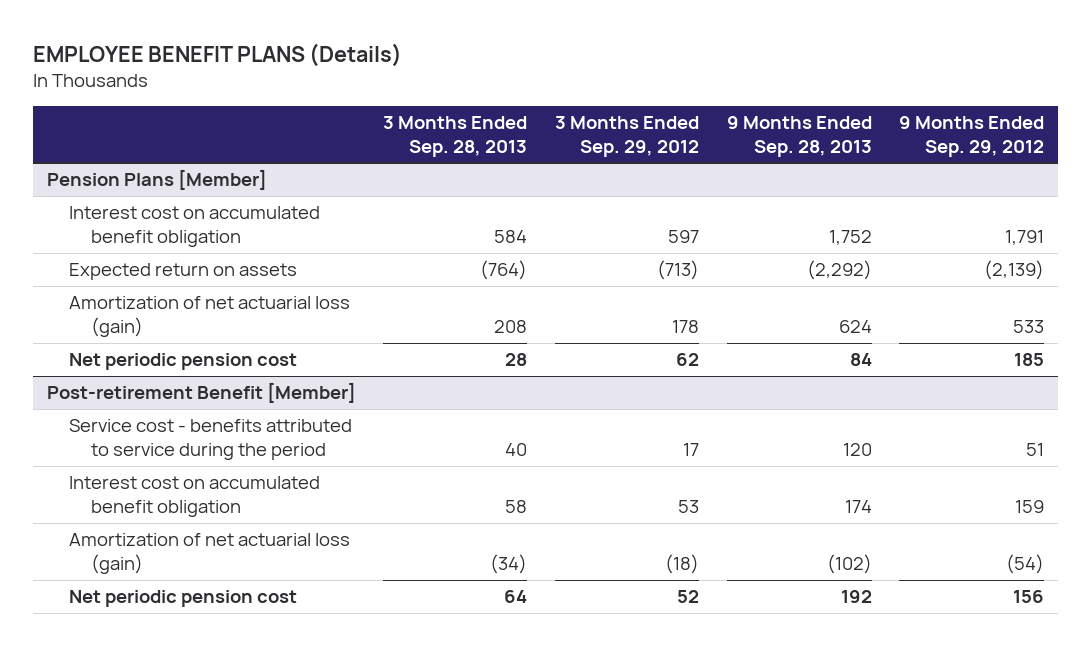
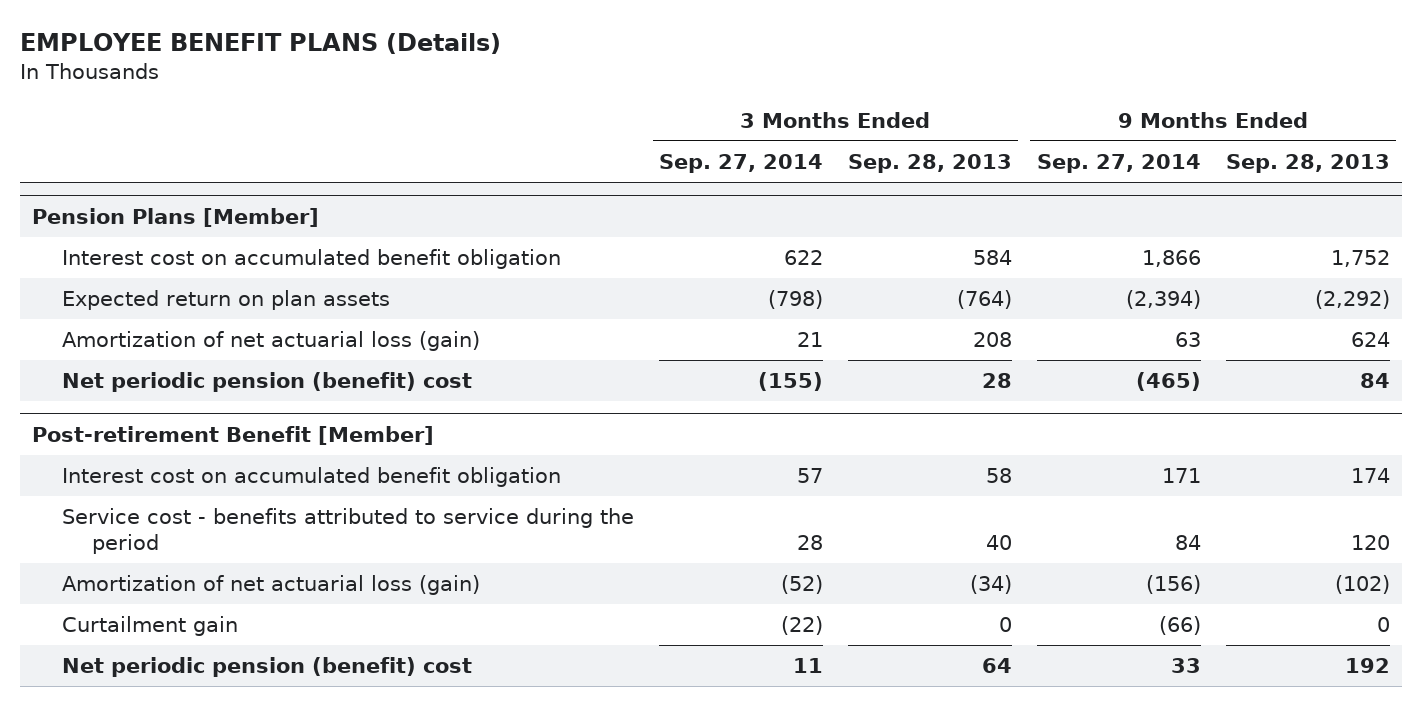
- | 3 Months Ended Sep. 28, 2013 | 3 Months Ended Sep. 29, 2012 | 9 Months Ended Sep. 28, 2013 | 9 Months Ended Sep. 29, 2012
+ | 3 Months Ended Sep. 27, 2014 | 3 Months Ended Sep. 28, 2013 | 9 Months Ended Sep. 27, 2014 | 9 Months Ended Sep. 28, 2013
@ Pension Plans [Member]
- Expected return on assets | (764) | (713) | (2,292) | (2,139)
+ Expected return on plan assets | (798) | (764) | (2,394) | (2,292)
- Net periodic pension cost | 28 | 62 | 84 | 185
+ Net periodic pension (benefit) cost | (155) | 28 | (465) | 84
@ Post-retirement Benefit [Member]
moved down: Service cost - benefits attributed to service during the period | 28 | 40 | 84 | 120
- Net periodic pension cost | 64 | 52 | 192 | 156
+ Curtailment gain | (22) | 0 | (66) | 0
+ Net periodic pension (benefit) cost | 11 | 64 | 33 | 192

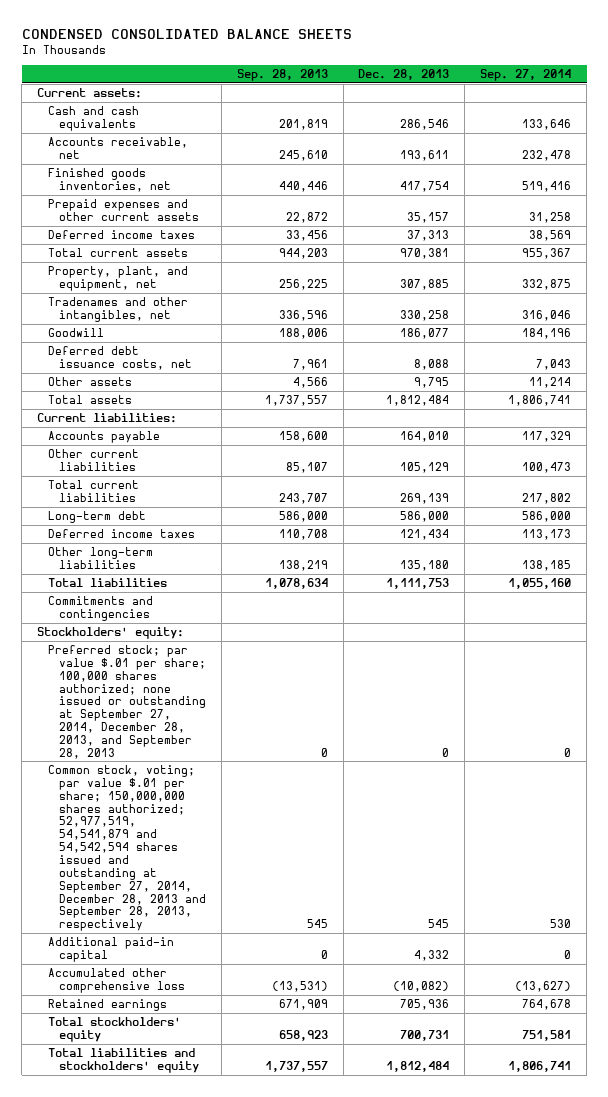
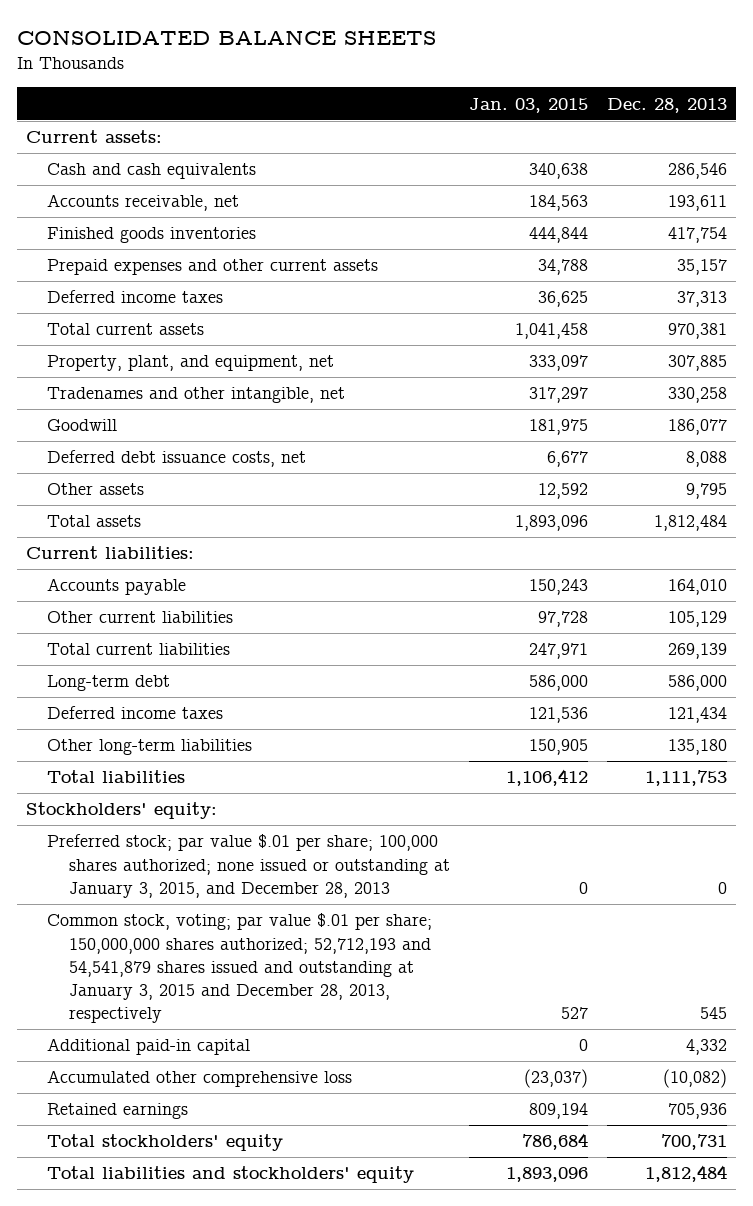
- CONDENSED CONSOLIDATED BALANCE SHEETS
+ CONSOLIDATED BALANCE SHEETS
- | Sep. 28, 2013 | Dec. 28, 2013 | Sep. 27, 2014
+ | Jan. 03, 2015 | Dec. 28, 2013
- Finished goods inventories, net | 440,446 | 417,754 | 519,416
+ Finished goods inventories | 444,844 | 417,754
- Tradenames and other intangibles, net | 336,596 | 330,258 | 316,046
+ Tradenames and other intangible, net | 317,297 | 330,258
- Commitments and contingencies
- Preferred stock; par value $.01 per share; 100,000 shares authorized; none issued or outstanding at September 27, 2014, December 28, 2013, and September 28, 2013 | 0 | 0 | 0
- Common stock, voting; par value $.01 per share; 150,000,000 shares authorized; 52,977,519, 54,541,879 and 54,542,594 shares issued and outstanding at September 27, 2014, December 28, 2013 and September 28, 2013, respectively | 545 | 545 | 530
+ Preferred stock; par value $.01 per share; 100,000 shares authorized; none issued or outstanding at January 3, 2015, and December 28, 2013 | 0 | 0
+ Common stock, voting; par value $.01 per share; 150,000,000 shares authorized; 52,712,193 and 54,541,879 shares issued and outstanding at January 3, 2015 and December 28, 2013, respectively | 527 | 545

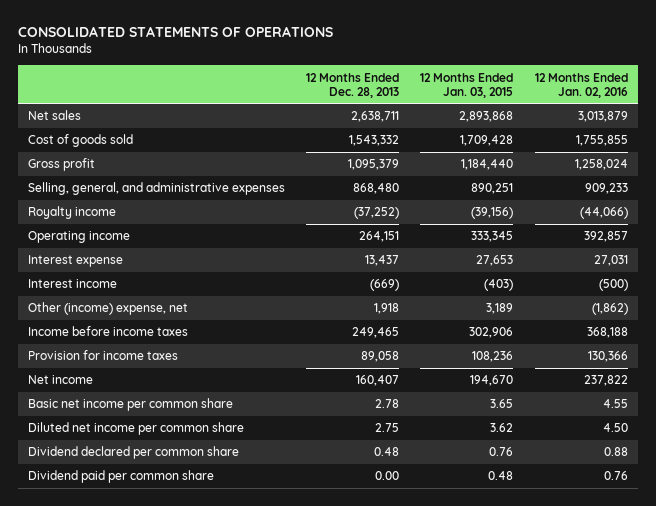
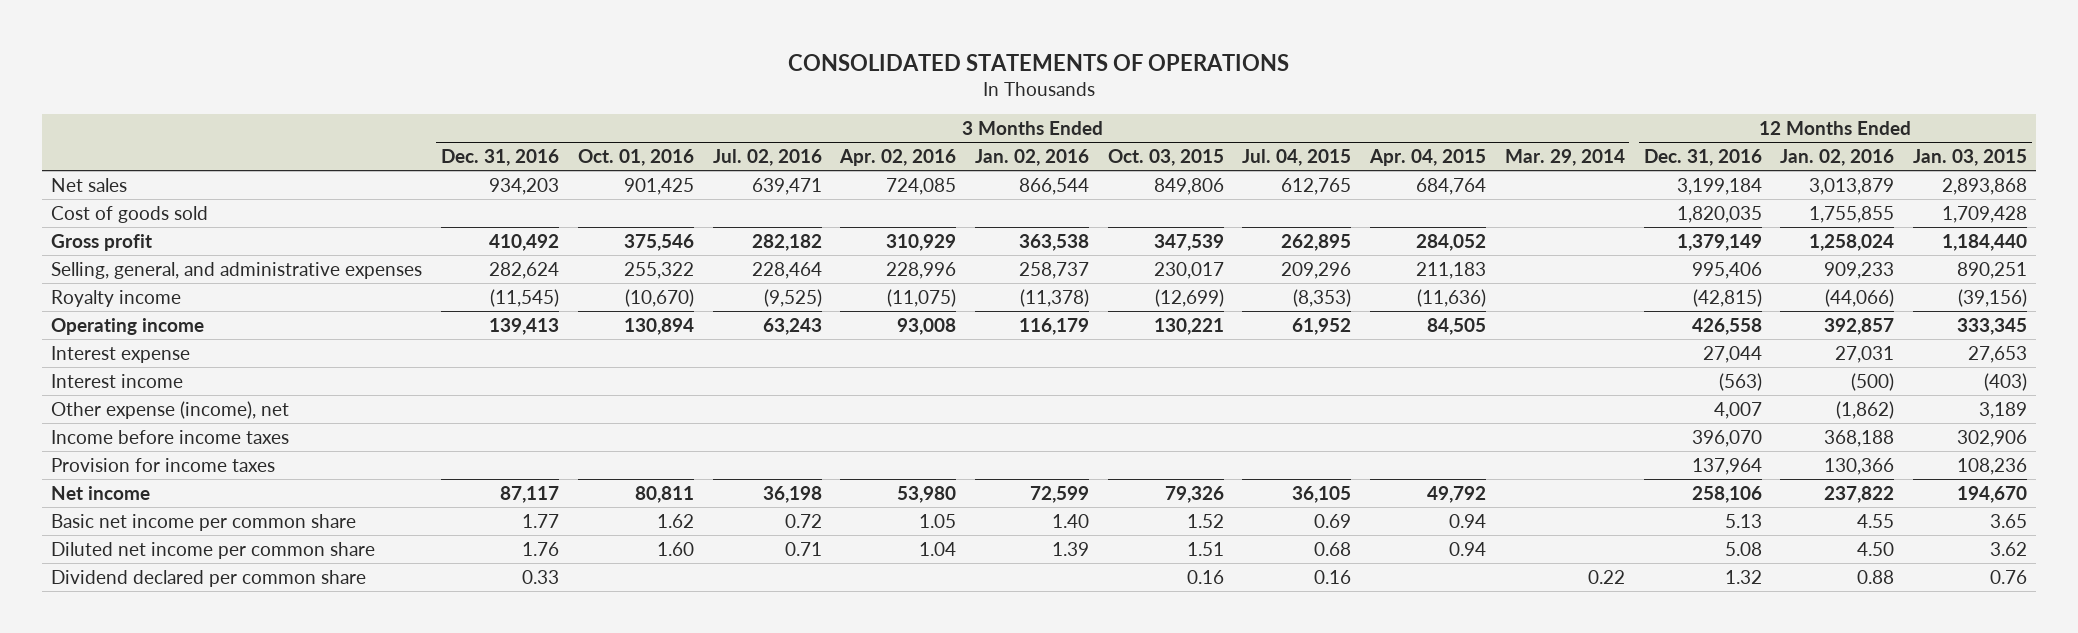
- | 12 Months Ended Dec. 28, 2013 | 12 Months Ended Jan. 03, 2015 | 12 Months Ended Jan. 02, 2016
+ | 3 Months Ended Dec. 31, 2016 | 3 Months Ended Oct. 01, 2016 | 3 Months Ended Jul. 02, 2016 | 3 Months Ended Apr. 02, 2016 | 3 Months Ended Jan. 02, 2016 | 3 Months Ended Oct. 03, 2015 | 3 Months Ended Jul. 04, 2015 | 3 Months Ended Apr. 04, 2015 | 3 Months Ended Mar. 29, 2014 | 12 Months Ended Dec. 31, 2016 | 12 Months Ended Jan. 02, 2016 | 12 Months Ended Jan. 03, 2015
- Other (income) expense, net | 1,918 | 3,189 | (1,862)
+ Other expense (income), net | | | | | | | | | | 4,007 | (1,862) | 3,189
- Dividend paid per common share | 0.00 | 0.48 | 0.76

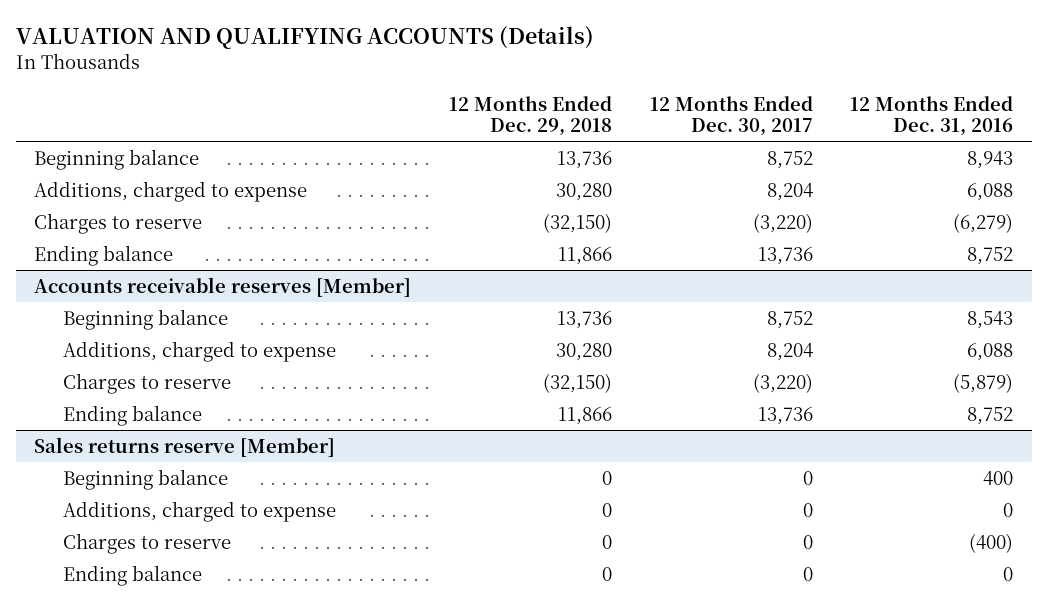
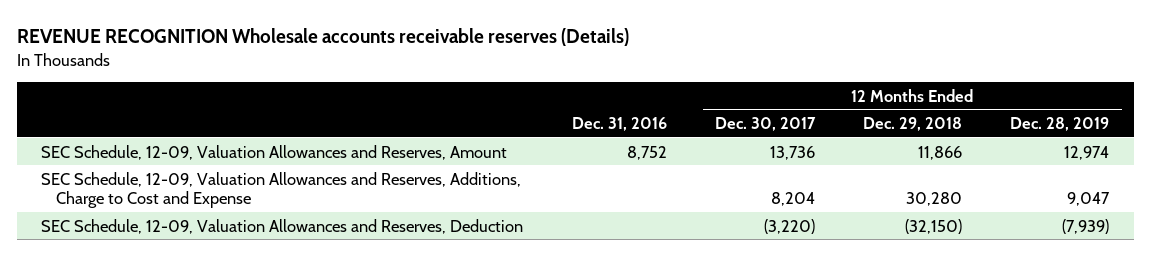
- VALUATION AND QUALIFYING ACCOUNTS (Details)
+ REVENUE RECOGNITION Wholesale accounts receivable reserves (Details)
- | 12 Months Ended Dec. 29, 2018 | 12 Months Ended Dec. 30, 2017 | 12 Months Ended Dec. 31, 2016
+ | Dec. 31, 2016 | 12 Months Ended Dec. 30, 2017 | 12 Months Ended Dec. 29, 2018 | 12 Months Ended Dec. 28, 2019
- Beginning balance | 13,736 | 8,752 | 8,943
- Additions, charged to expense | 30,280 | 8,204 | 6,088
- Charges to reserve | (32,150) | (3,220) | (6,279)
- Ending balance | 11,866 | 13,736 | 8,752
- Accounts receivable reserves [Member]
- Beginning balance | 13,736 | 8,752 | 8,543
- Additions, charged to expense | 30,280 | 8,204 | 6,088
- Charges to reserve | (32,150) | (3,220) | (5,879)
- Ending balance | 11,866 | 13,736 | 8,752
- Sales returns reserve [Member]
- Beginning balance | 0 | 0 | 400
- Additions, charged to expense | 0 | 0 | 0
- Charges to reserve | 0 | 0 | (400)
- Ending balance | 0 | 0 | 0
+ SEC Schedule, 12-09, Valuation Allowances and Reserves, Amount | 8,752 | 13,736 | 11,866 | 12,974
+ SEC Schedule, 12-09, Valuation Allowances and Reserves, Additions, Charge to Cost and Expense | | 8,204 | 30,280 | 9,047
+ SEC Schedule, 12-09, Valuation Allowances and Reserves, Deduction | | (3,220) | (32,150) | (7,939)

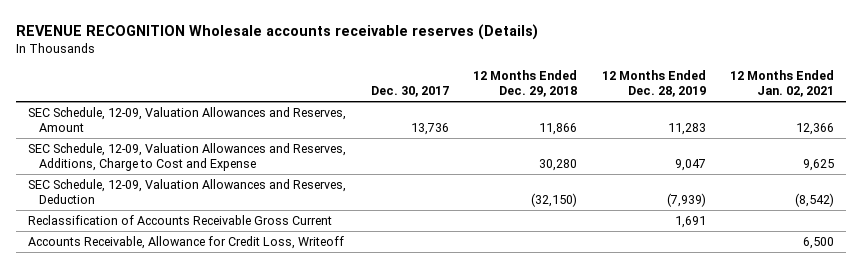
- | Dec. 31, 2016 | 12 Months Ended Dec. 30, 2017 | 12 Months Ended Dec. 29, 2018 | 12 Months Ended Dec. 28, 2019
+ | Dec. 30, 2017 | 12 Months Ended Dec. 29, 2018 | 12 Months Ended Dec. 28, 2019 | 12 Months Ended Jan. 02, 2021
- SEC Schedule, 12-09, Valuation Allowances and Reserves, Amount | 8,752 | 13,736 | 11,866 | 12,974
+ SEC Schedule, 12-09, Valuation Allowances and Reserves, Amount | 13,736 | 11,866 | 11,283 | 12,366
+ Reclassification of Accounts Receivable Gross Current | | | 1,691 |
+ Accounts Receivable, Allowance for Credit Loss, Writeoff | | | | 6,500

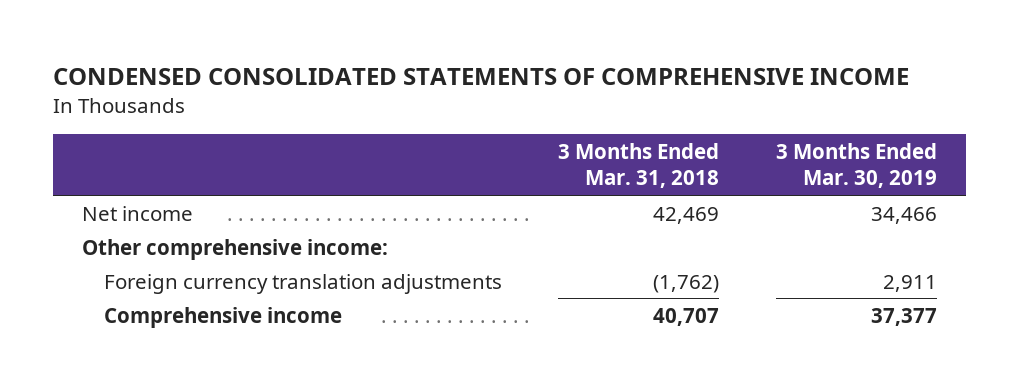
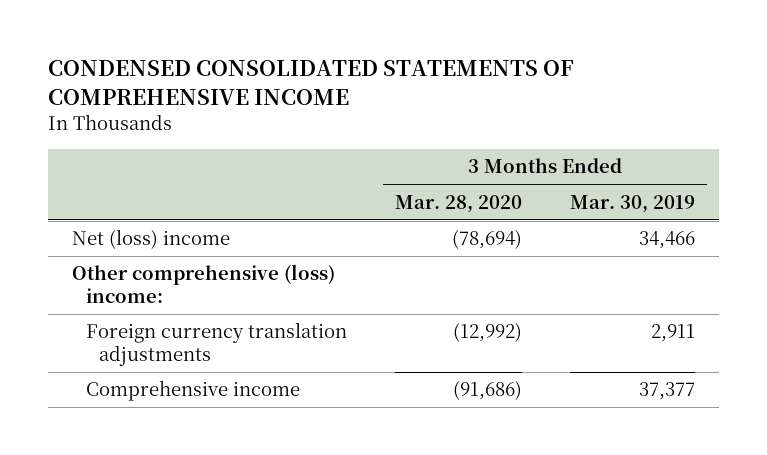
- | 3 Months Ended Mar. 31, 2018 | 3 Months Ended Mar. 30, 2019
+ | 3 Months Ended Mar. 28, 2020 | 3 Months Ended Mar. 30, 2019
- Net income | 42,469 | 34,466
- Other comprehensive income:
+ Net (loss) income | (78,694) | 34,466
+ Other comprehensive (loss) income:

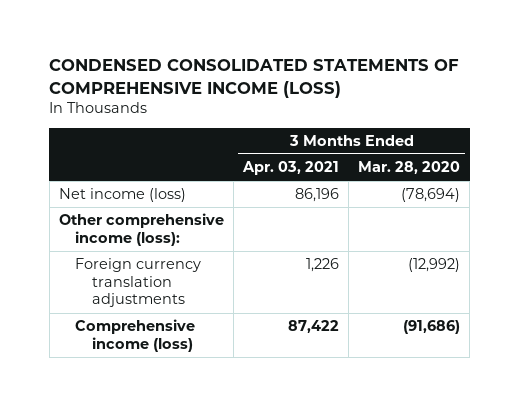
- CONDENSED CONSOLIDATED STATEMENTS OF COMPREHENSIVE INCOME
+ CONDENSED CONSOLIDATED STATEMENTS OF COMPREHENSIVE INCOME (LOSS)
- | 3 Months Ended Mar. 28, 2020 | 3 Months Ended Mar. 30, 2019
+ | 3 Months Ended Apr. 03, 2021 | 3 Months Ended Mar. 28, 2020
- Net (loss) income | (78,694) | 34,466
- Other comprehensive (loss) income:
+ Net income (loss) | 86,196 | (78,694)
+ Other comprehensive income (loss):
- Comprehensive income | (91,686) | 37,377
+ Comprehensive income (loss) | 87,422 | (91,686)

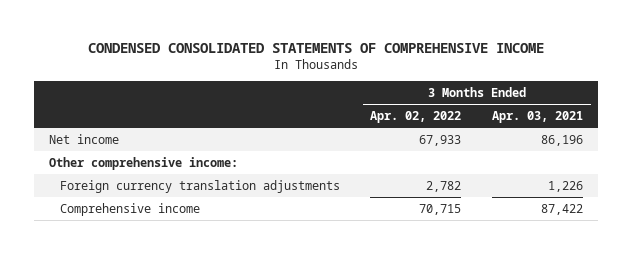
- CONDENSED CONSOLIDATED STATEMENTS OF COMPREHENSIVE INCOME (LOSS)
+ CONDENSED CONSOLIDATED STATEMENTS OF COMPREHENSIVE INCOME
- | 3 Months Ended Apr. 03, 2021 | 3 Months Ended Mar. 28, 2020
+ | 3 Months Ended Apr. 02, 2022 | 3 Months Ended Apr. 03, 2021
- Net income (loss) | 86,196 | (78,694)
- Other comprehensive income (loss):
+ Net income | 67,933 | 86,196
+ Other comprehensive income:
- Comprehensive income (loss) | 87,422 | (91,686)
+ Comprehensive income | 70,715 | 87,422

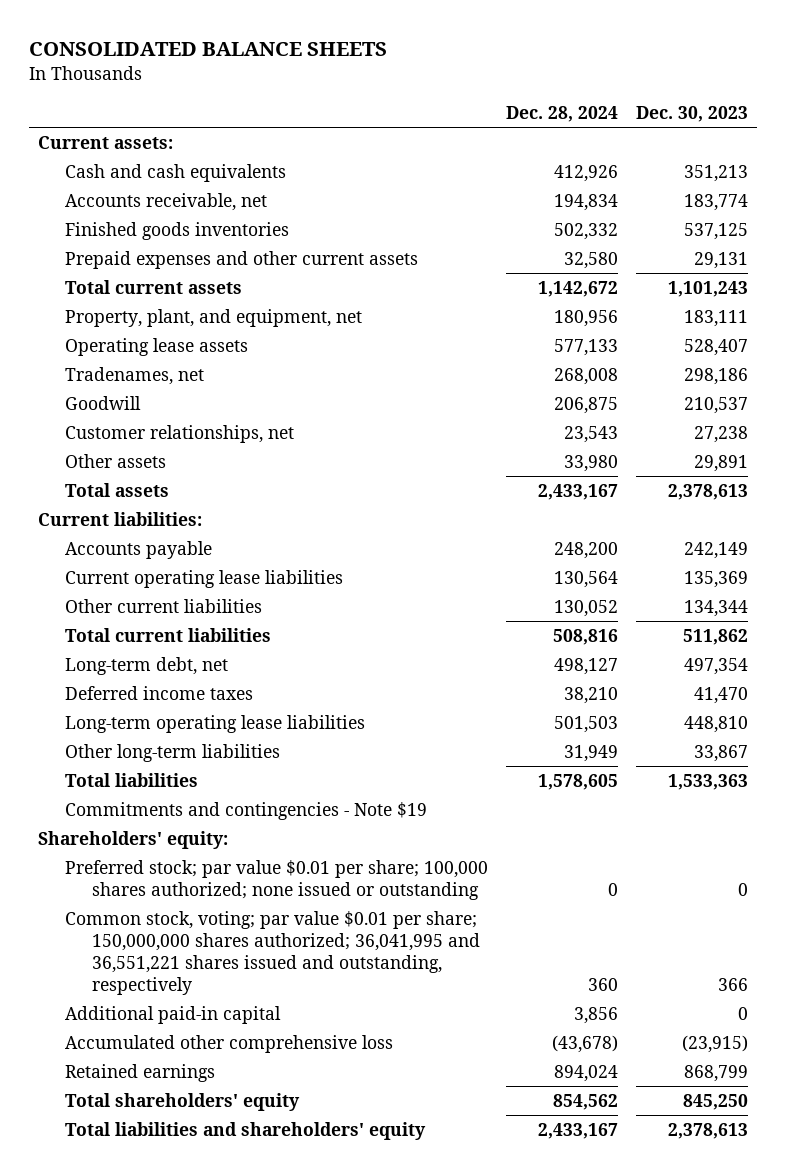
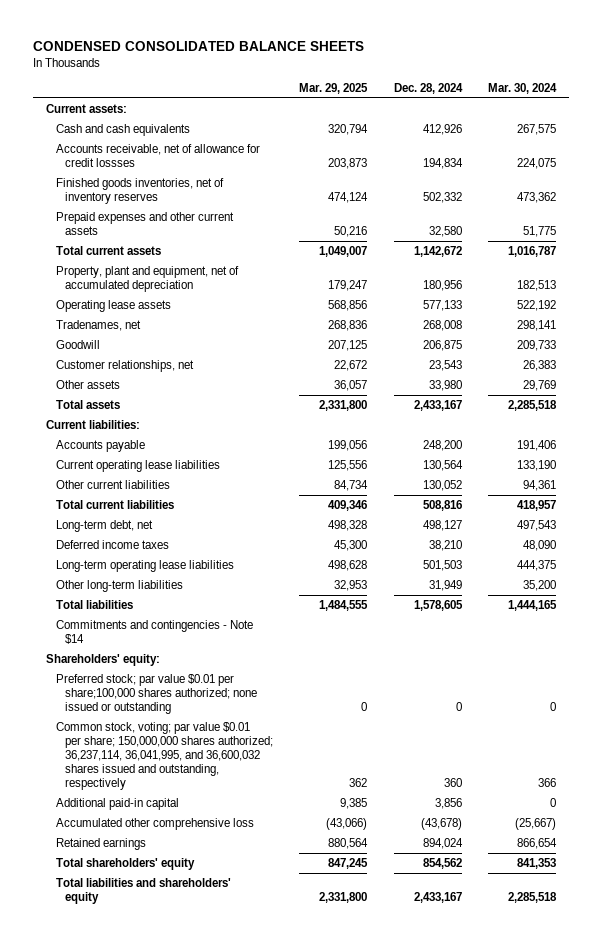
- CONSOLIDATED BALANCE SHEETS
+ CONDENSED CONSOLIDATED BALANCE SHEETS
- | Dec. 28, 2024 | Dec. 30, 2023
+ | Mar. 29, 2025 | Dec. 28, 2024 | Mar. 30, 2024
- Accounts receivable, net | 194,834 | 183,774
- Finished goods inventories | 502,332 | 537,125
+ Accounts receivable, net of allowance for credit lossses | 203,873 | 194,834 | 224,075
+ Finished goods inventories, net of inventory reserves | 474,124 | 502,332 | 473,362
- Property, plant, and equipment, net | 180,956 | 183,111
+ Property, plant and equipment, net of accumulated depreciation | 179,247 | 180,956 | 182,513
- Commitments and contingencies - Note $19
+ Commitments and contingencies - Note $14
- Preferred stock; par value $0.01 per share; 100,000 shares authorized; none issued or outstanding | 0 | 0
- Common stock, voting; par value $0.01 per share; 150,000,000 shares authorized; 36,041,995 and 36,551,221 shares issued and outstanding, respectively | 360 | 366
+ Preferred stock; par value $0.01 per share;100,000 shares authorized; none issued or outstanding | 0 | 0 | 0
+ Common stock, voting; par value $0.01 per share; 150,000,000 shares authorized; 36,237,114, 36,041,995, and 36,600,032 shares issued and outstanding, respectively | 362 | 360 | 366

